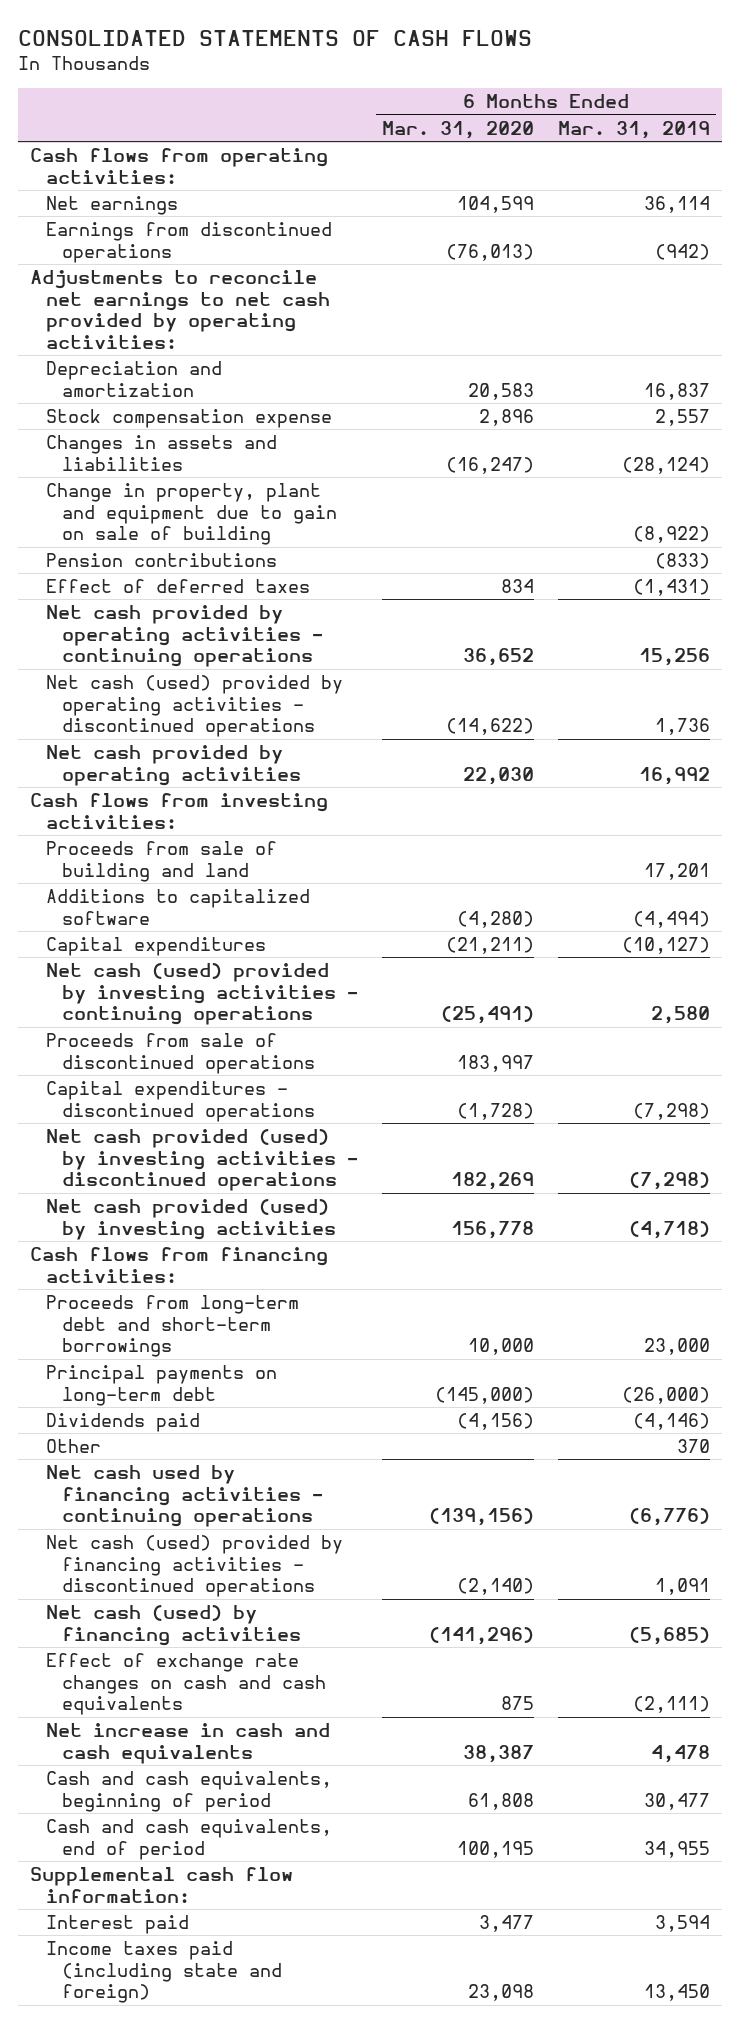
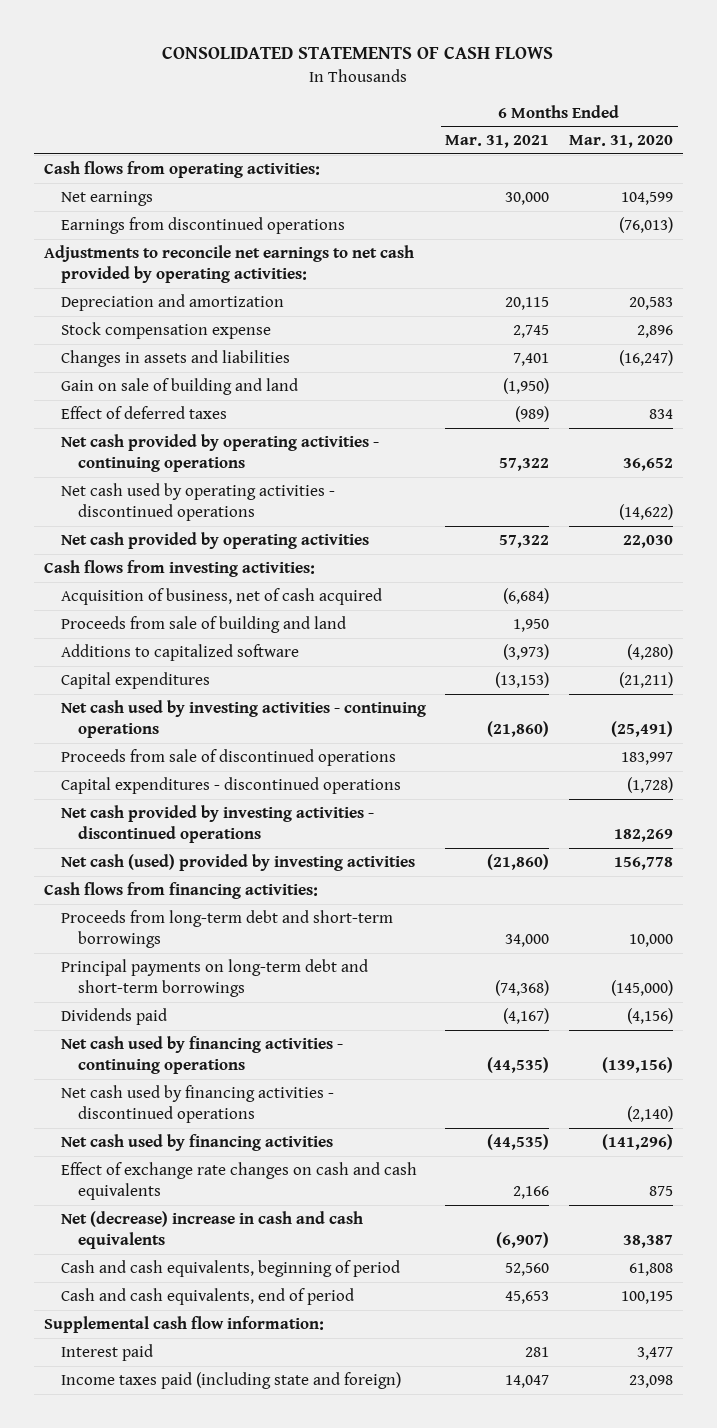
- | 6 Months Ended Mar. 31, 2020 | 6 Months Ended Mar. 31, 2019
+ | 6 Months Ended Mar. 31, 2021 | 6 Months Ended Mar. 31, 2020
- Change in property, plant and equipment due to gain on sale of building | | (8,922)
- Pension contributions | | (833)
+ Gain on sale of building and land | (1,950) |
- Net cash (used) provided by operating activities - discontinued operations | (14,622) | 1,736
+ Net cash used by operating activities - discontinued operations | | (14,622)
+ Acquisition of business, net of cash acquired | (6,684) |
- Net cash (used) provided by investing activities - continuing operations | (25,491) | 2,580
+ Net cash used by investing activities - continuing operations | (21,860) | (25,491)
- Net cash provided (used) by investing activities - discontinued operations | 182,269 | (7,298)
- Net cash provided (used) by investing activities | 156,778 | (4,718)
+ Net cash provided by investing activities - discontinued operations | | 182,269
+ Net cash (used) provided by investing activities | (21,860) | 156,778
- Principal payments on long-term debt | (145,000) | (26,000)
+ Principal payments on long-term debt and short-term borrowings | (74,368) | (145,000)
- Other | | 370
- Net cash (used) provided by financing activities - discontinued operations | (2,140) | 1,091
- Net cash (used) by financing activities | (141,296) | (5,685)
+ Net cash used by financing activities - discontinued operations | | (2,140)
+ Net cash used by financing activities | (44,535) | (141,296)
- Net increase in cash and cash equivalents | 38,387 | 4,478
+ Net (decrease) increase in cash and cash equivalents | (6,907) | 38,387

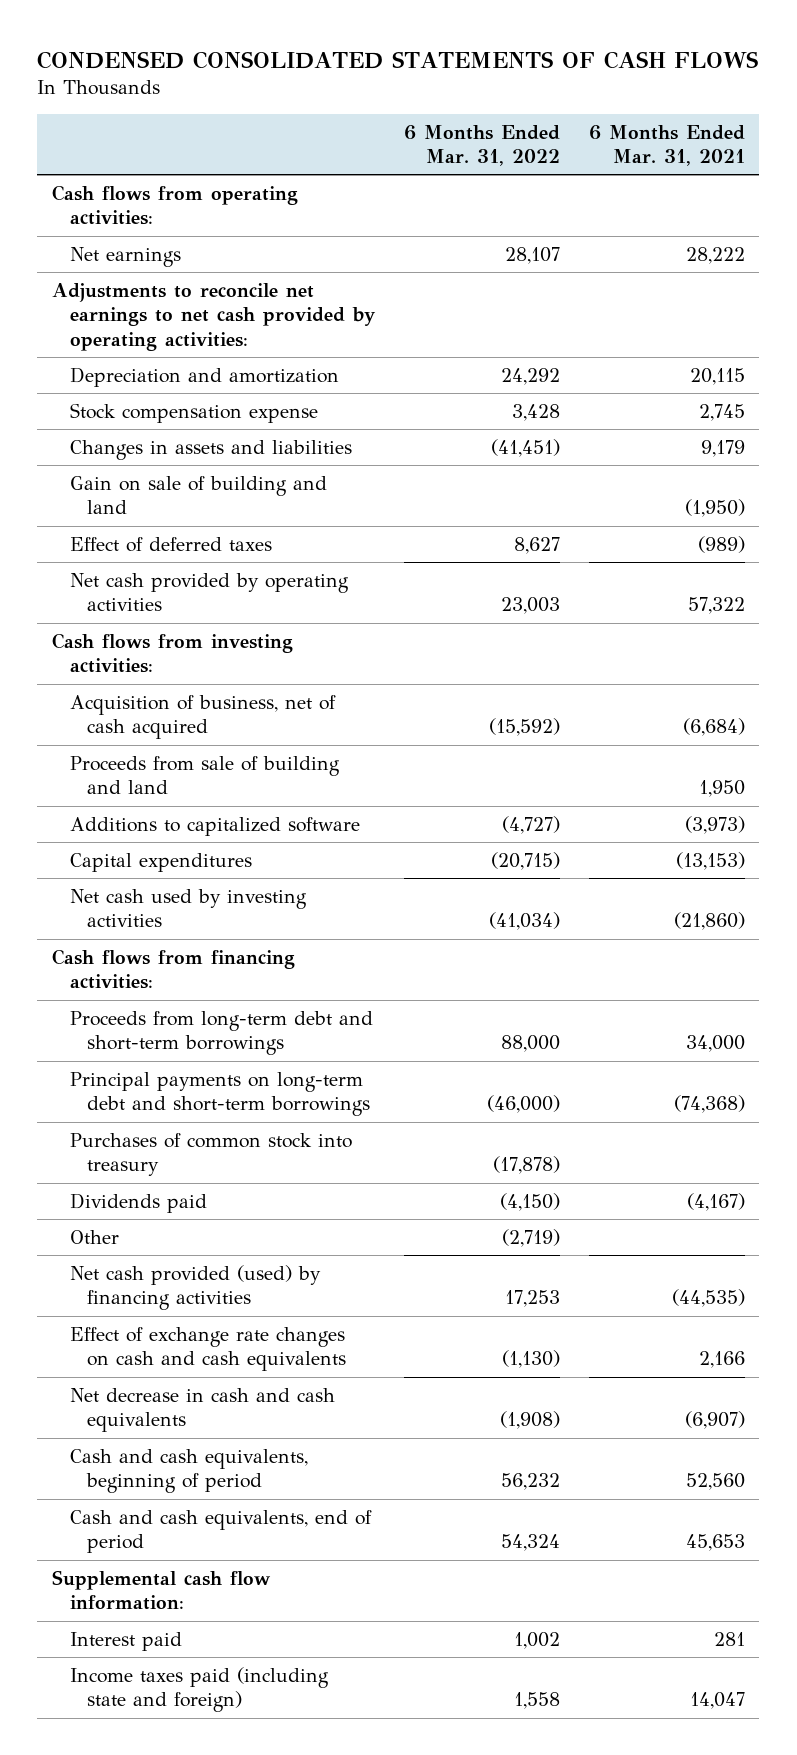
- CONSOLIDATED STATEMENTS OF CASH FLOWS
+ CONDENSED CONSOLIDATED STATEMENTS OF CASH FLOWS
- | 6 Months Ended Mar. 31, 2021 | 6 Months Ended Mar. 31, 2020
+ | 6 Months Ended Mar. 31, 2022 | 6 Months Ended Mar. 31, 2021
- Net earnings | 30,000 | 104,599
- Earnings from discontinued operations | | (76,013)
+ Net earnings | 28,107 | 28,222
- Changes in assets and liabilities | 7,401 | (16,247)
+ Changes in assets and liabilities | (41,451) | 9,179
- Net cash provided by operating activities - continuing operations | 57,322 | 36,652
- Net cash used by operating activities - discontinued operations | | (14,622)
- Net cash used by investing activities - continuing operations | (21,860) | (25,491)
- Proceeds from sale of discontinued operations | | 183,997
- Capital expenditures - discontinued operations | | (1,728)
- Net cash provided by investing activities - discontinued operations | | 182,269
- Net cash (used) provided by investing activities | (21,860) | 156,778
+ Net cash used by investing activities | (41,034) | (21,860)
+ Purchases of common stock into treasury | (17,878) |
- Net cash used by financing activities - continuing operations | (44,535) | (139,156)
- Net cash used by financing activities - discontinued operations | | (2,140)
- Net cash used by financing activities | (44,535) | (141,296)
+ Other | (2,719) |
+ Net cash provided (used) by financing activities | 17,253 | (44,535)
- Net (decrease) increase in cash and cash equivalents | (6,907) | 38,387
+ Net decrease in cash and cash equivalents | (1,908) | (6,907)

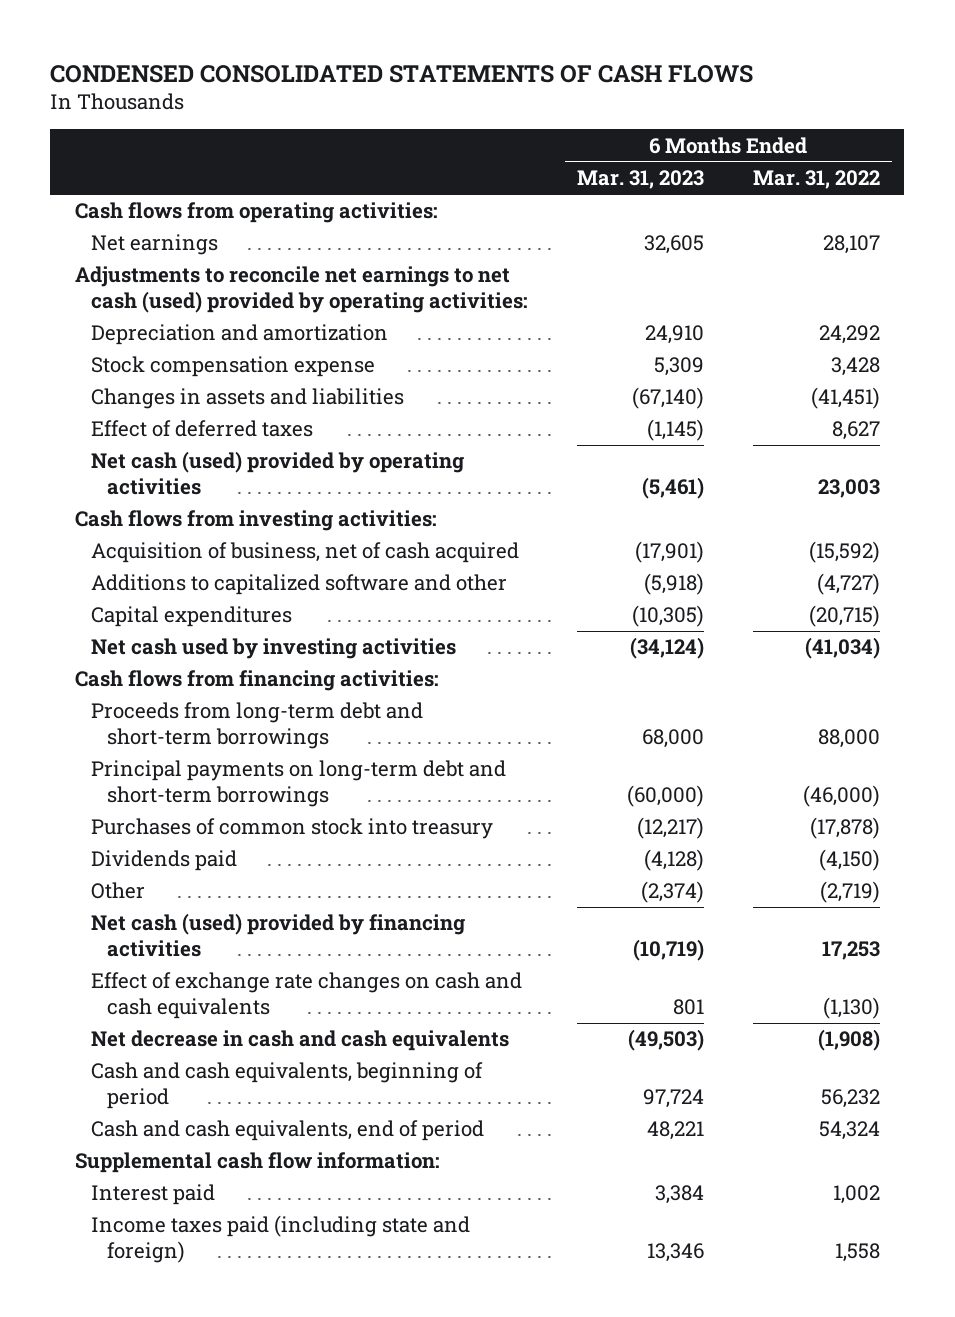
- | 6 Months Ended Mar. 31, 2022 | 6 Months Ended Mar. 31, 2021
+ | 6 Months Ended Mar. 31, 2023 | 6 Months Ended Mar. 31, 2022
- Adjustments to reconcile net earnings to net cash provided by operating activities:
+ Adjustments to reconcile net earnings to net cash (used) provided by operating activities:
- Gain on sale of building and land | | (1,950)
- Net cash provided by operating activities | 23,003 | 57,322
+ Net cash (used) provided by operating activities | (5,461) | 23,003
- Proceeds from sale of building and land | | 1,950
- Additions to capitalized software | (4,727) | (3,973)
+ Additions to capitalized software and other | (5,918) | (4,727)
- Net cash provided (used) by financing activities | 17,253 | (44,535)
+ Net cash (used) provided by financing activities | (10,719) | 17,253

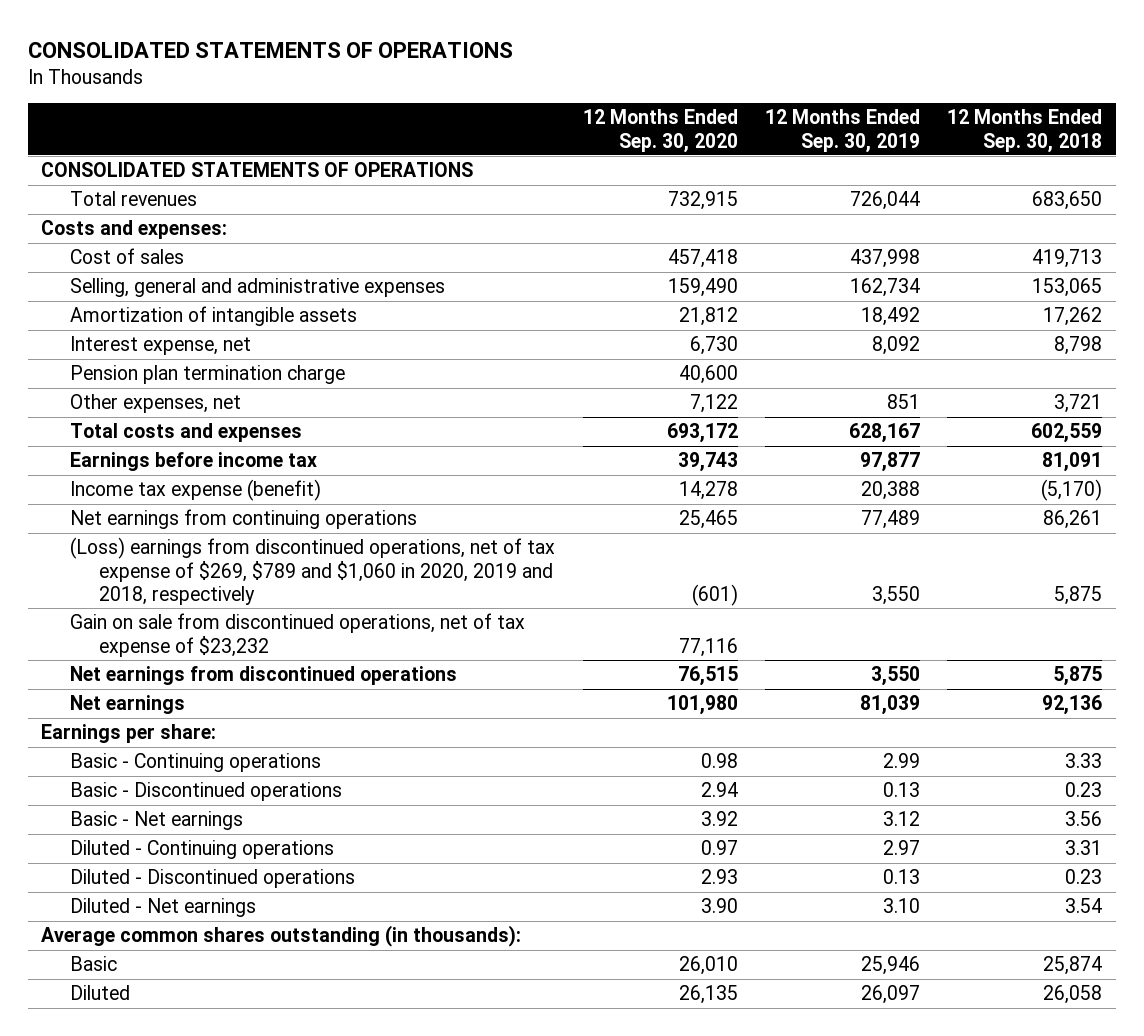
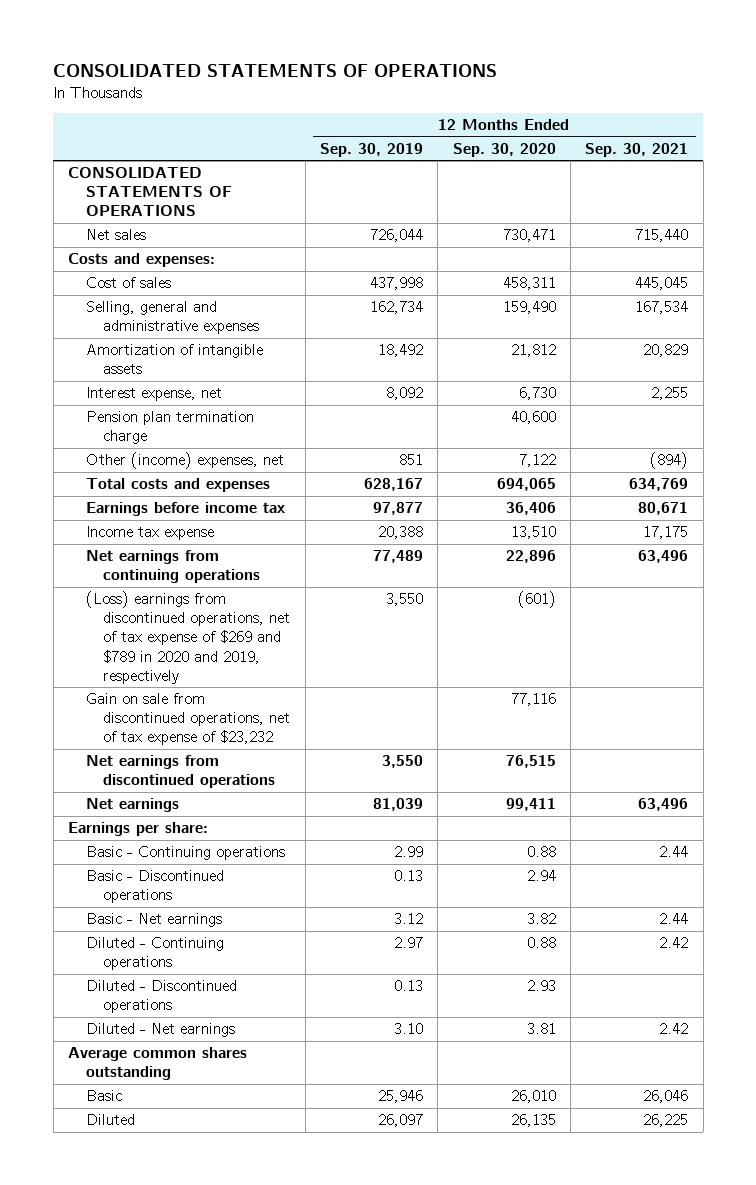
- | 12 Months Ended Sep. 30, 2020 | 12 Months Ended Sep. 30, 2019 | 12 Months Ended Sep. 30, 2018
+ | 12 Months Ended Sep. 30, 2019 | 12 Months Ended Sep. 30, 2020 | 12 Months Ended Sep. 30, 2021
- Total revenues | 732,915 | 726,044 | 683,650
+ Net sales | 726,044 | 730,471 | 715,440
- Cost of sales | 457,418 | 437,998 | 419,713
+ Cost of sales | 437,998 | 458,311 | 445,045
- Other expenses, net | 7,122 | 851 | 3,721
- Total costs and expenses | 693,172 | 628,167 | 602,559
- Earnings before income tax | 39,743 | 97,877 | 81,091
- Income tax expense (benefit) | 14,278 | 20,388 | (5,170)
- Net earnings from continuing operations | 25,465 | 77,489 | 86,261
- (Loss) earnings from discontinued operations, net of tax expense of $269, $789 and $1,060 in 2020, 2019 and 2018, respectively | (601) | 3,550 | 5,875
+ Other (income) expenses, net | 851 | 7,122 | (894)
+ Total costs and expenses | 628,167 | 694,065 | 634,769
+ Earnings before income tax | 97,877 | 36,406 | 80,671
+ Income tax expense | 20,388 | 13,510 | 17,175
+ Net earnings from continuing operations | 77,489 | 22,896 | 63,496
+ (Loss) earnings from discontinued operations, net of tax expense of $269 and $789 in 2020 and 2019, respectively | 3,550 | (601) |
- Net earnings | 101,980 | 81,039 | 92,136
+ Net earnings | 81,039 | 99,411 | 63,496
- Basic - Continuing operations | 0.98 | 2.99 | 3.33
+ Basic - Continuing operations | 2.99 | 0.88 | 2.44
- Basic - Net earnings | 3.92 | 3.12 | 3.56
- Diluted - Continuing operations | 0.97 | 2.97 | 3.31
+ Basic - Net earnings | 3.12 | 3.82 | 2.44
+ Diluted - Continuing operations | 2.97 | 0.88 | 2.42
- Diluted - Net earnings | 3.90 | 3.10 | 3.54
- Average common shares outstanding (in thousands):
+ Diluted - Net earnings | 3.10 | 3.81 | 2.42
+ Average common shares outstanding

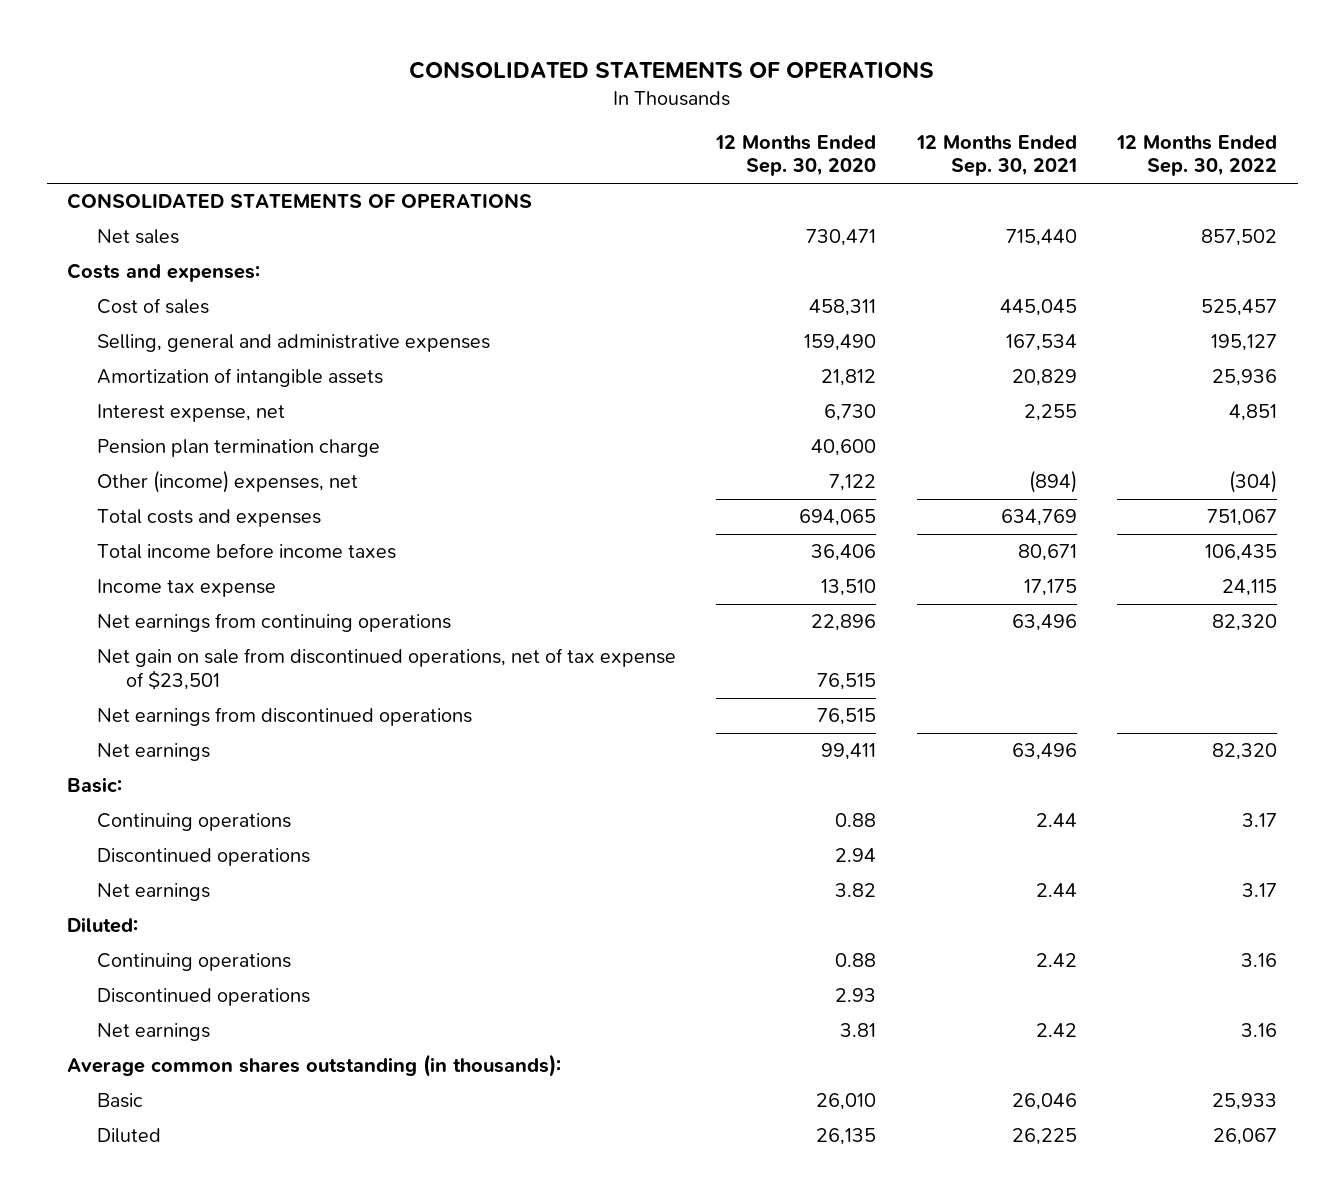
- | 12 Months Ended Sep. 30, 2019 | 12 Months Ended Sep. 30, 2020 | 12 Months Ended Sep. 30, 2021
+ | 12 Months Ended Sep. 30, 2020 | 12 Months Ended Sep. 30, 2021 | 12 Months Ended Sep. 30, 2022
- Earnings before income tax | 97,877 | 36,406 | 80,671
+ Total income before income taxes | 36,406 | 80,671 | 106,435
- (Loss) earnings from discontinued operations, net of tax expense of $269 and $789 in 2020 and 2019, respectively | 3,550 | (601) |
- Gain on sale from discontinued operations, net of tax expense of $23,232 | | 77,116 |
+ Net gain on sale from discontinued operations, net of tax expense of $23,501 | 76,515 | |
- Earnings per share:
- Basic - Continuing operations | 2.99 | 0.88 | 2.44
- Basic - Discontinued operations | 0.13 | 2.94 |
- Basic - Net earnings | 3.12 | 3.82 | 2.44
- Diluted - Continuing operations | 2.97 | 0.88 | 2.42
- Diluted - Discontinued operations | 0.13 | 2.93 |
- Diluted - Net earnings | 3.10 | 3.81 | 2.42
- Average common shares outstanding
+ Basic:
+ Continuing operations | 0.88 | 2.44 | 3.17
+ Discontinued operations | 2.94 | |
+ Net earnings | 3.82 | 2.44 | 3.17
+ Diluted:
+ Continuing operations | 0.88 | 2.42 | 3.16
+ Discontinued operations | 2.93 | |
+ Net earnings | 3.81 | 2.42 | 3.16
+ Average common shares outstanding (in thousands):

